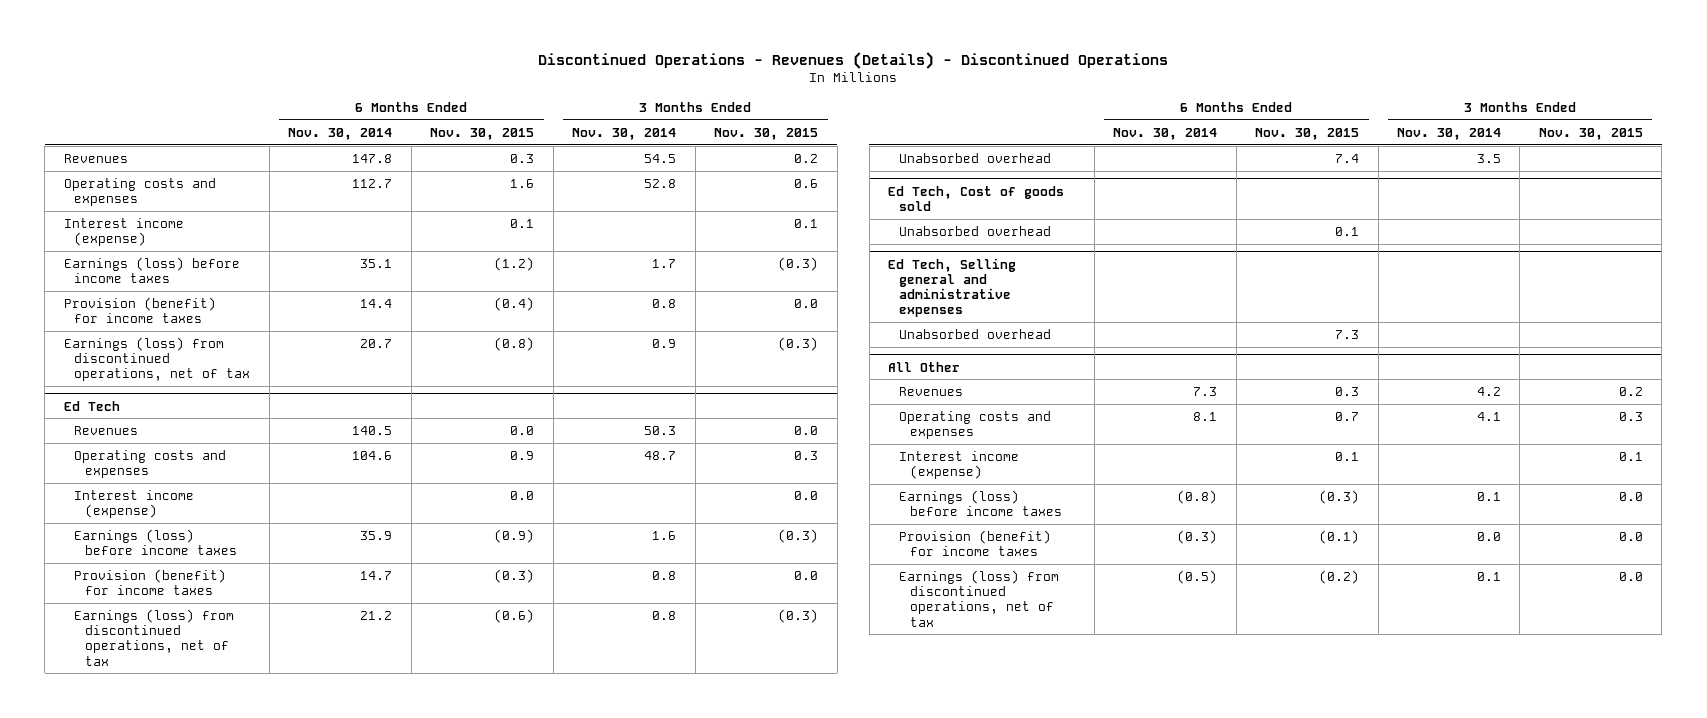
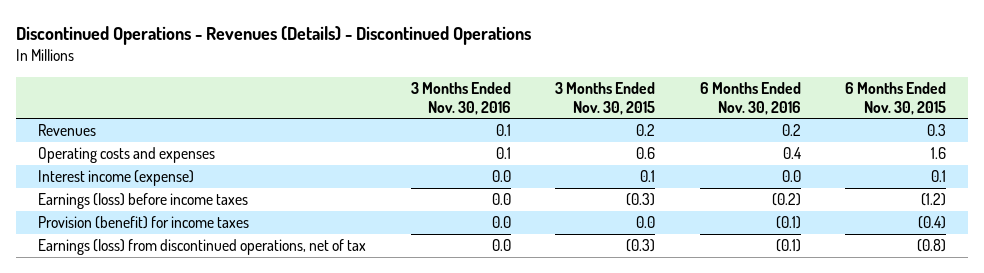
- | 6 Months Ended Nov. 30, 2014 | 6 Months Ended Nov. 30, 2015 | 3 Months Ended Nov. 30, 2014 | 3 Months Ended Nov. 30, 2015
+ | 3 Months Ended Nov. 30, 2016 | 3 Months Ended Nov. 30, 2015 | 6 Months Ended Nov. 30, 2016 | 6 Months Ended Nov. 30, 2015
- Ed Tech
- Revenues | 140.5 | 0.0 | 50.3 | 0.0
- Operating costs and expenses | 104.6 | 0.9 | 48.7 | 0.3
- Interest income (expense) | | 0.0 | | 0.0
- Earnings (loss) before income taxes | 35.9 | (0.9) | 1.6 | (0.3)
- Provision (benefit) for income taxes | 14.7 | (0.3) | 0.8 | 0.0
- Earnings (loss) from discontinued operations, net of tax | 21.2 | (0.6) | 0.8 | (0.3)
- Unabsorbed overhead | | 7.4 | 3.5 |
- Ed Tech, Cost of goods sold
- Unabsorbed overhead | | 0.1 | |
- Ed Tech, Selling general and administrative expenses
- Unabsorbed overhead | | 7.3 | |
- All Other
- Revenues | 7.3 | 0.3 | 4.2 | 0.2
- Operating costs and expenses | 8.1 | 0.7 | 4.1 | 0.3
- Interest income (expense) | | 0.1 | | 0.1
- Earnings (loss) before income taxes | (0.8) | (0.3) | 0.1 | 0.0
- Provision (benefit) for income taxes | (0.3) | (0.1) | 0.0 | 0.0
- Earnings (loss) from discontinued operations, net of tax | (0.5) | (0.2) | 0.1 | 0.0

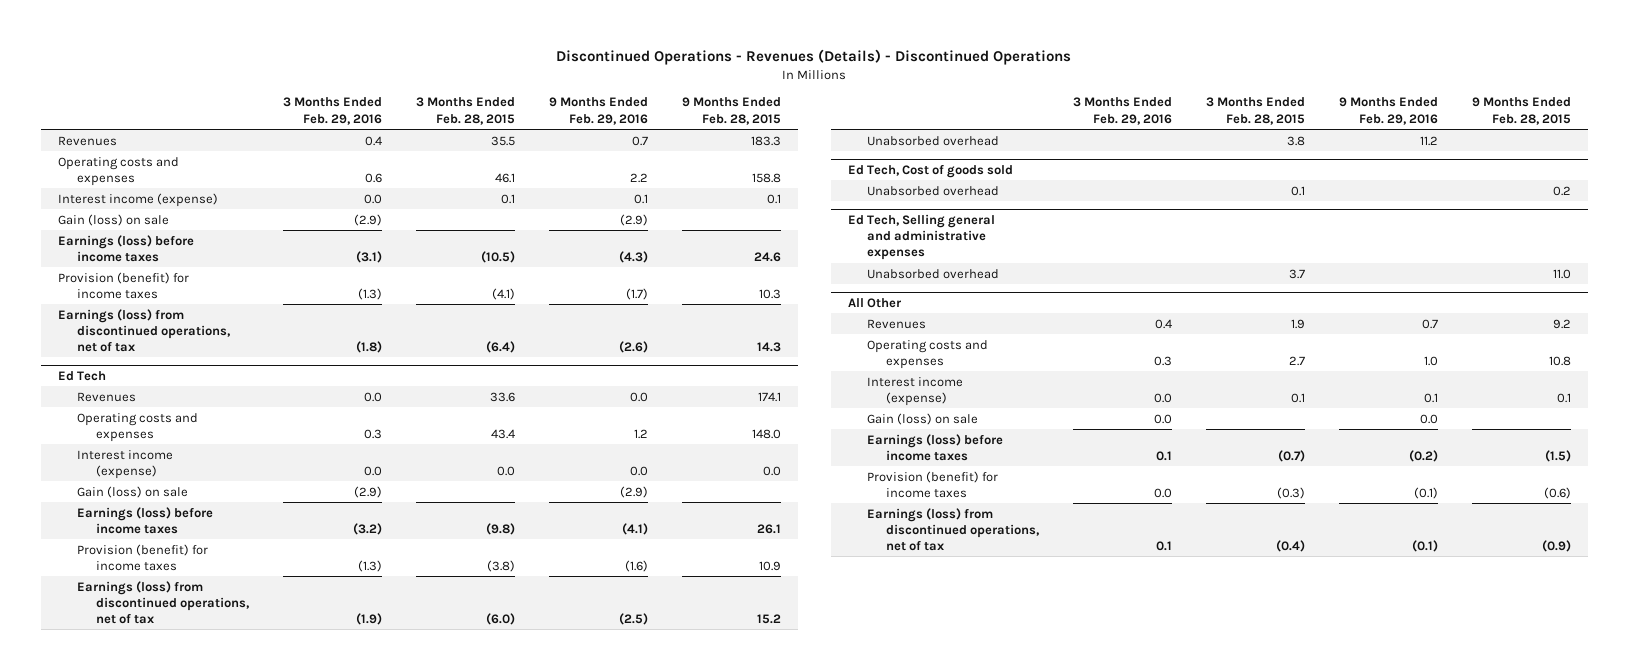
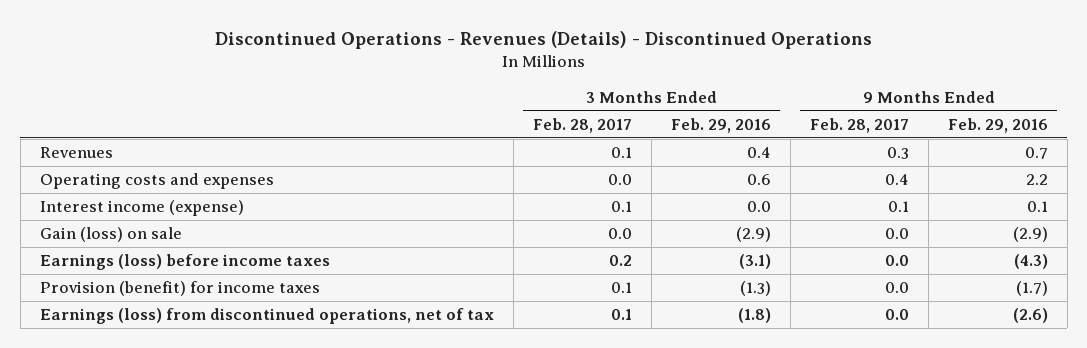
- | 3 Months Ended Feb. 29, 2016 | 3 Months Ended Feb. 28, 2015 | 9 Months Ended Feb. 29, 2016 | 9 Months Ended Feb. 28, 2015
+ | 3 Months Ended Feb. 28, 2017 | 3 Months Ended Feb. 29, 2016 | 9 Months Ended Feb. 28, 2017 | 9 Months Ended Feb. 29, 2016
- Ed Tech
- Revenues | 0.0 | 33.6 | 0.0 | 174.1
- Operating costs and expenses | 0.3 | 43.4 | 1.2 | 148.0
- Interest income (expense) | 0.0 | 0.0 | 0.0 | 0.0
- Gain (loss) on sale | (2.9) | | (2.9) |
- Earnings (loss) before income taxes | (3.2) | (9.8) | (4.1) | 26.1
- Provision (benefit) for income taxes | (1.3) | (3.8) | (1.6) | 10.9
- Earnings (loss) from discontinued operations, net of tax | (1.9) | (6.0) | (2.5) | 15.2
- Unabsorbed overhead | | 3.8 | 11.2 |
- Ed Tech, Cost of goods sold
- Unabsorbed overhead | | 0.1 | | 0.2
- Ed Tech, Selling general and administrative expenses
- Unabsorbed overhead | | 3.7 | | 11.0
- All Other
- Revenues | 0.4 | 1.9 | 0.7 | 9.2
- Operating costs and expenses | 0.3 | 2.7 | 1.0 | 10.8
- Interest income (expense) | 0.0 | 0.1 | 0.1 | 0.1
- Gain (loss) on sale | 0.0 | | 0.0 |
- Earnings (loss) before income taxes | 0.1 | (0.7) | (0.2) | (1.5)
- Provision (benefit) for income taxes | 0.0 | (0.3) | (0.1) | (0.6)
- Earnings (loss) from discontinued operations, net of tax | 0.1 | (0.4) | (0.1) | (0.9)

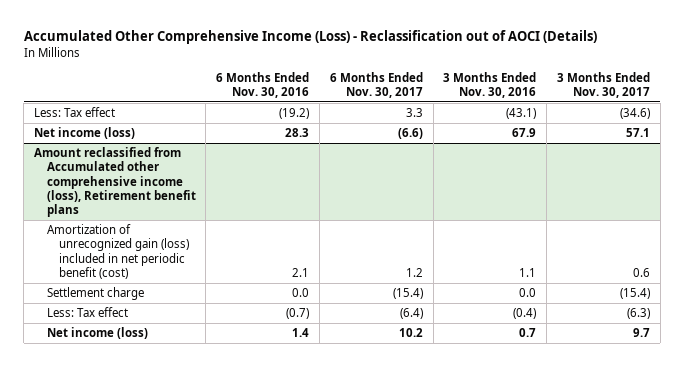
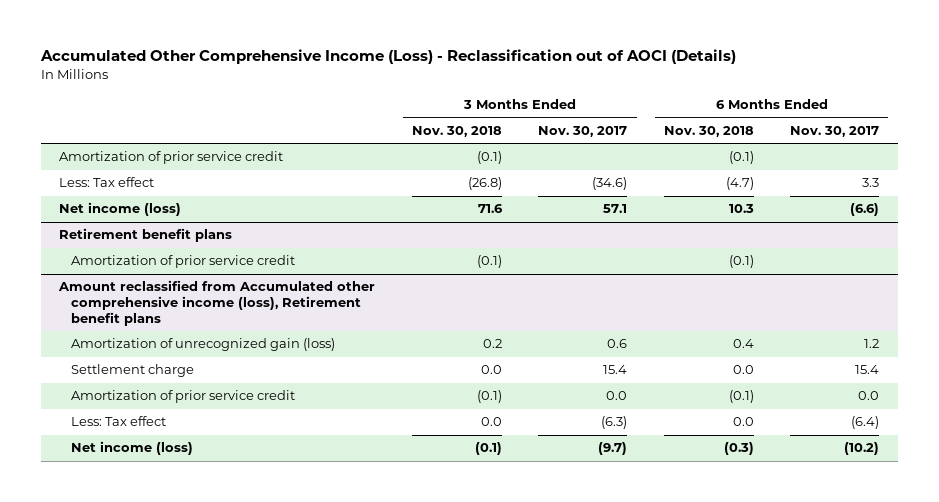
- | 6 Months Ended Nov. 30, 2016 | 6 Months Ended Nov. 30, 2017 | 3 Months Ended Nov. 30, 2016 | 3 Months Ended Nov. 30, 2017
+ | 3 Months Ended Nov. 30, 2018 | 3 Months Ended Nov. 30, 2017 | 6 Months Ended Nov. 30, 2018 | 6 Months Ended Nov. 30, 2017
+ Amortization of prior service credit | (0.1) | | (0.1) |
+ Retirement benefit plans
+ Amortization of prior service credit | (0.1) | | (0.1) |
@ Amount reclassified from Accumulated other comprehensive income (loss), Retirement benefit plans
- Amortization of unrecognized gain (loss) included in net periodic benefit (cost) | 2.1 | 1.2 | 1.1 | 0.6
- Settlement charge | 0.0 | (15.4) | 0.0 | (15.4)
+ Amortization of unrecognized gain (loss) | 0.2 | 0.6 | 0.4 | 1.2
+ Settlement charge | 0.0 | 15.4 | 0.0 | 15.4
+ Amortization of prior service credit | (0.1) | 0.0 | (0.1) | 0.0
- Net income (loss) | 1.4 | 10.2 | 0.7 | 9.7
+ Net income (loss) | (0.1) | (9.7) | (0.3) | (10.2)

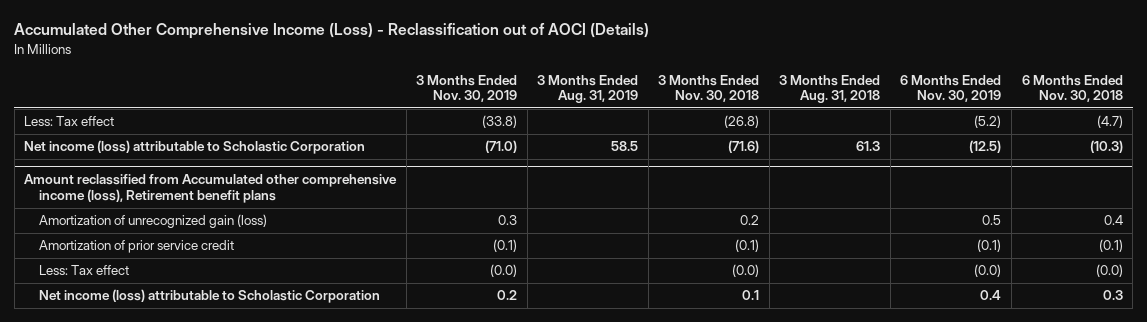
- | 3 Months Ended Nov. 30, 2018 | 3 Months Ended Nov. 30, 2017 | 6 Months Ended Nov. 30, 2018 | 6 Months Ended Nov. 30, 2017
+ | 3 Months Ended Nov. 30, 2019 | 3 Months Ended Aug. 31, 2019 | 3 Months Ended Nov. 30, 2018 | 3 Months Ended Aug. 31, 2018 | 6 Months Ended Nov. 30, 2019 | 6 Months Ended Nov. 30, 2018
- Amortization of prior service credit | (0.1) | | (0.1) |
- Net income (loss) | 71.6 | 57.1 | 10.3 | (6.6)
- Retirement benefit plans
- Amortization of prior service credit | (0.1) | | (0.1) |
+ Net income (loss) attributable to Scholastic Corporation | (71.0) | 58.5 | (71.6) | 61.3 | (12.5) | (10.3)
@ Amount reclassified from Accumulated other comprehensive income (loss), Retirement benefit plans
- Settlement charge | 0.0 | 15.4 | 0.0 | 15.4
- Less: Tax effect | 0.0 | (6.3) | 0.0 | (6.4)
- Net income (loss) | (0.1) | (9.7) | (0.3) | (10.2)
+ Less: Tax effect | (0.0) | | (0.0) | | (0.0) | (0.0)
+ Net income (loss) attributable to Scholastic Corporation | 0.2 | | 0.1 | | 0.4 | 0.3

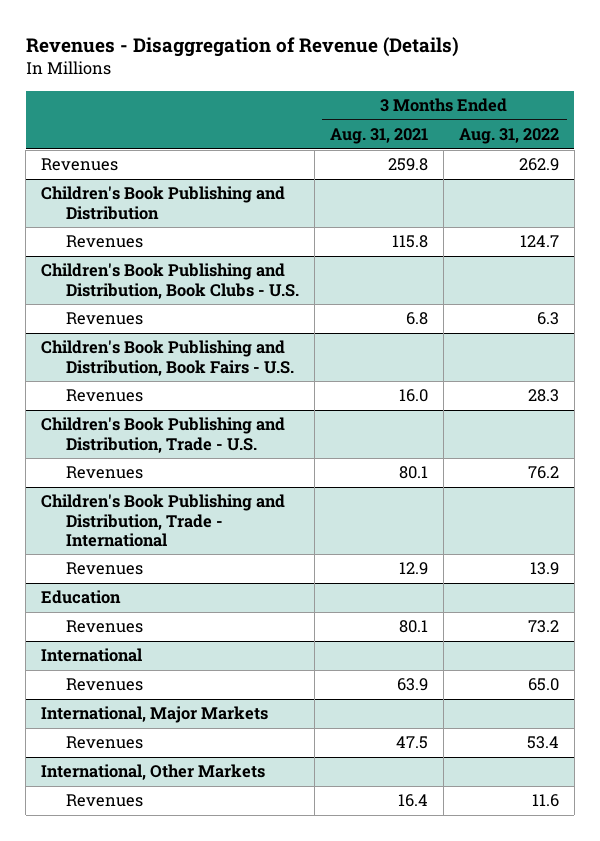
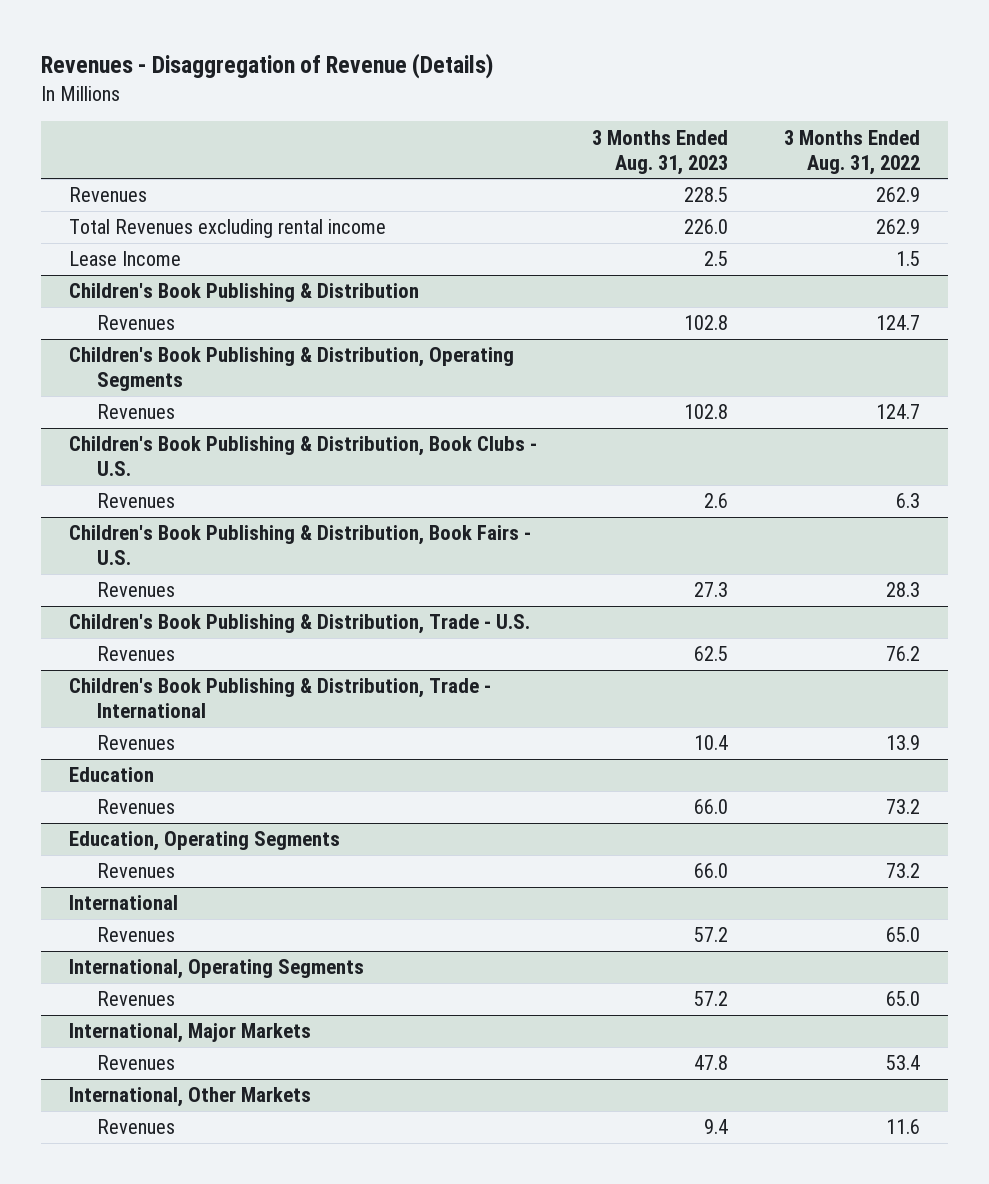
- | 3 Months Ended Aug. 31, 2021 | 3 Months Ended Aug. 31, 2022
+ | 3 Months Ended Aug. 31, 2023 | 3 Months Ended Aug. 31, 2022
- Children's Book Publishing and Distribution
+ Total Revenues excluding rental income | 226.0 | 262.9
+ Lease Income | 2.5 | 1.5
+ Children's Book Publishing & Distribution
- Children's Book Publishing and Distribution, Book Clubs - U.S.
+ Children's Book Publishing & Distribution, Operating Segments
+ Revenues | 102.8 | 124.7
+ Children's Book Publishing & Distribution, Book Clubs - U.S.
- Children's Book Publishing and Distribution, Book Fairs - U.S.
+ Children's Book Publishing & Distribution, Book Fairs - U.S.
- Children's Book Publishing and Distribution, Trade - U.S.
+ Children's Book Publishing & Distribution, Trade - U.S.
- Children's Book Publishing and Distribution, Trade - International
+ Children's Book Publishing & Distribution, Trade - International
+ Education, Operating Segments
+ Revenues | 66.0 | 73.2
+ International, Operating Segments
+ Revenues | 57.2 | 65.0

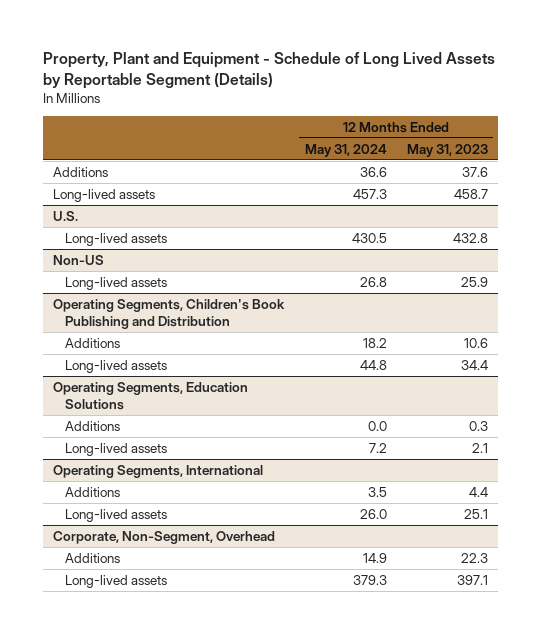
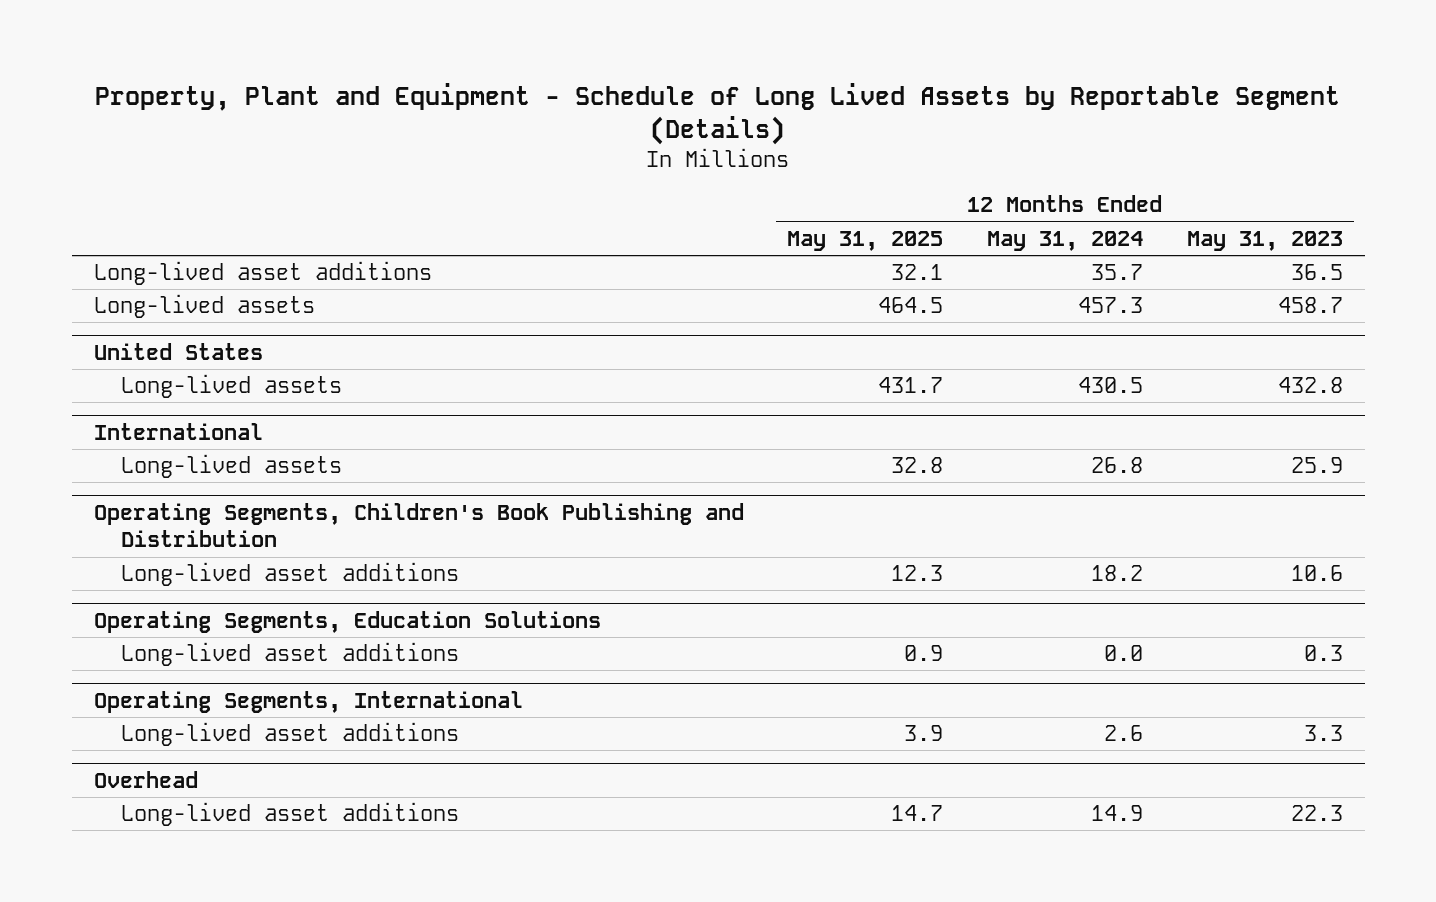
- | 12 Months Ended May 31, 2024 | 12 Months Ended May 31, 2023
+ | 12 Months Ended May 31, 2025 | 12 Months Ended May 31, 2024 | 12 Months Ended May 31, 2023
- Additions | 36.6 | 37.6
+ Long-lived asset additions | 32.1 | 35.7 | 36.5
- U.S.
+ United States
- Non-US
+ International
@ Operating Segments, Children's Book Publishing and Distribution
- Additions | 18.2 | 10.6
- Long-lived assets | 44.8 | 34.4
+ Long-lived asset additions | 12.3 | 18.2 | 10.6
@ Operating Segments, Education Solutions
- Additions | 0.0 | 0.3
- Long-lived assets | 7.2 | 2.1
+ Long-lived asset additions | 0.9 | 0.0 | 0.3
@ Operating Segments, International
- Additions | 3.5 | 4.4
- Long-lived assets | 26.0 | 25.1
- Corporate, Non-Segment, Overhead
- Additions | 14.9 | 22.3
- Long-lived assets | 379.3 | 397.1
@ Operating Segments, International
+ Long-lived asset additions | 3.9 | 2.6 | 3.3
+ Overhead
+ Long-lived asset additions | 14.7 | 14.9 | 22.3

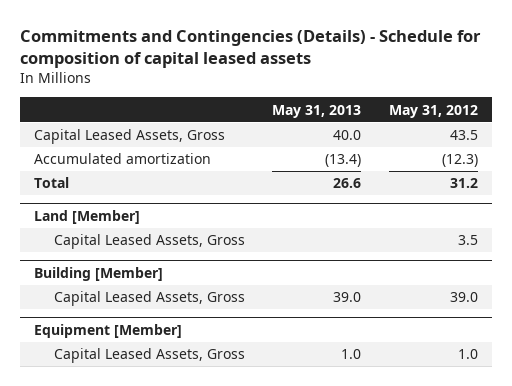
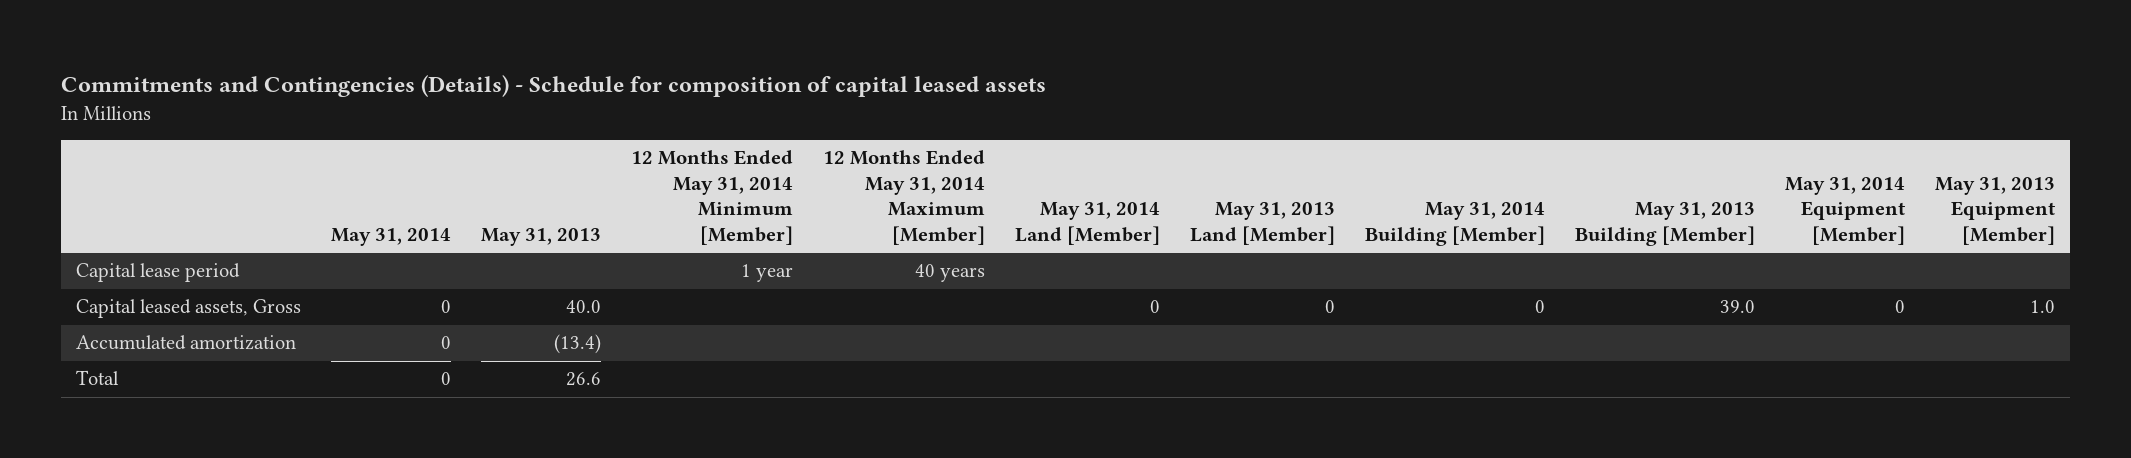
- | May 31, 2013 | May 31, 2012
+ | May 31, 2014 | May 31, 2013 | 12 Months Ended May 31, 2014 Minimum [Member] | 12 Months Ended May 31, 2014 Maximum [Member] | May 31, 2014 Land [Member] | May 31, 2013 Land [Member] | May 31, 2014 Building [Member] | May 31, 2013 Building [Member] | May 31, 2014 Equipment [Member] | May 31, 2013 Equipment [Member]
- Capital Leased Assets, Gross | 40.0 | 43.5
+ Capital lease period | | | 1 year | 40 years | | | | | |
+ Capital leased assets, Gross | 0 | 40.0 | | | 0 | 0 | 0 | 39.0 | 0 | 1.0
- Land [Member]
- Capital Leased Assets, Gross | | 3.5
- Building [Member]
- Capital Leased Assets, Gross | 39.0 | 39.0
- Equipment [Member]
- Capital Leased Assets, Gross | 1.0 | 1.0

